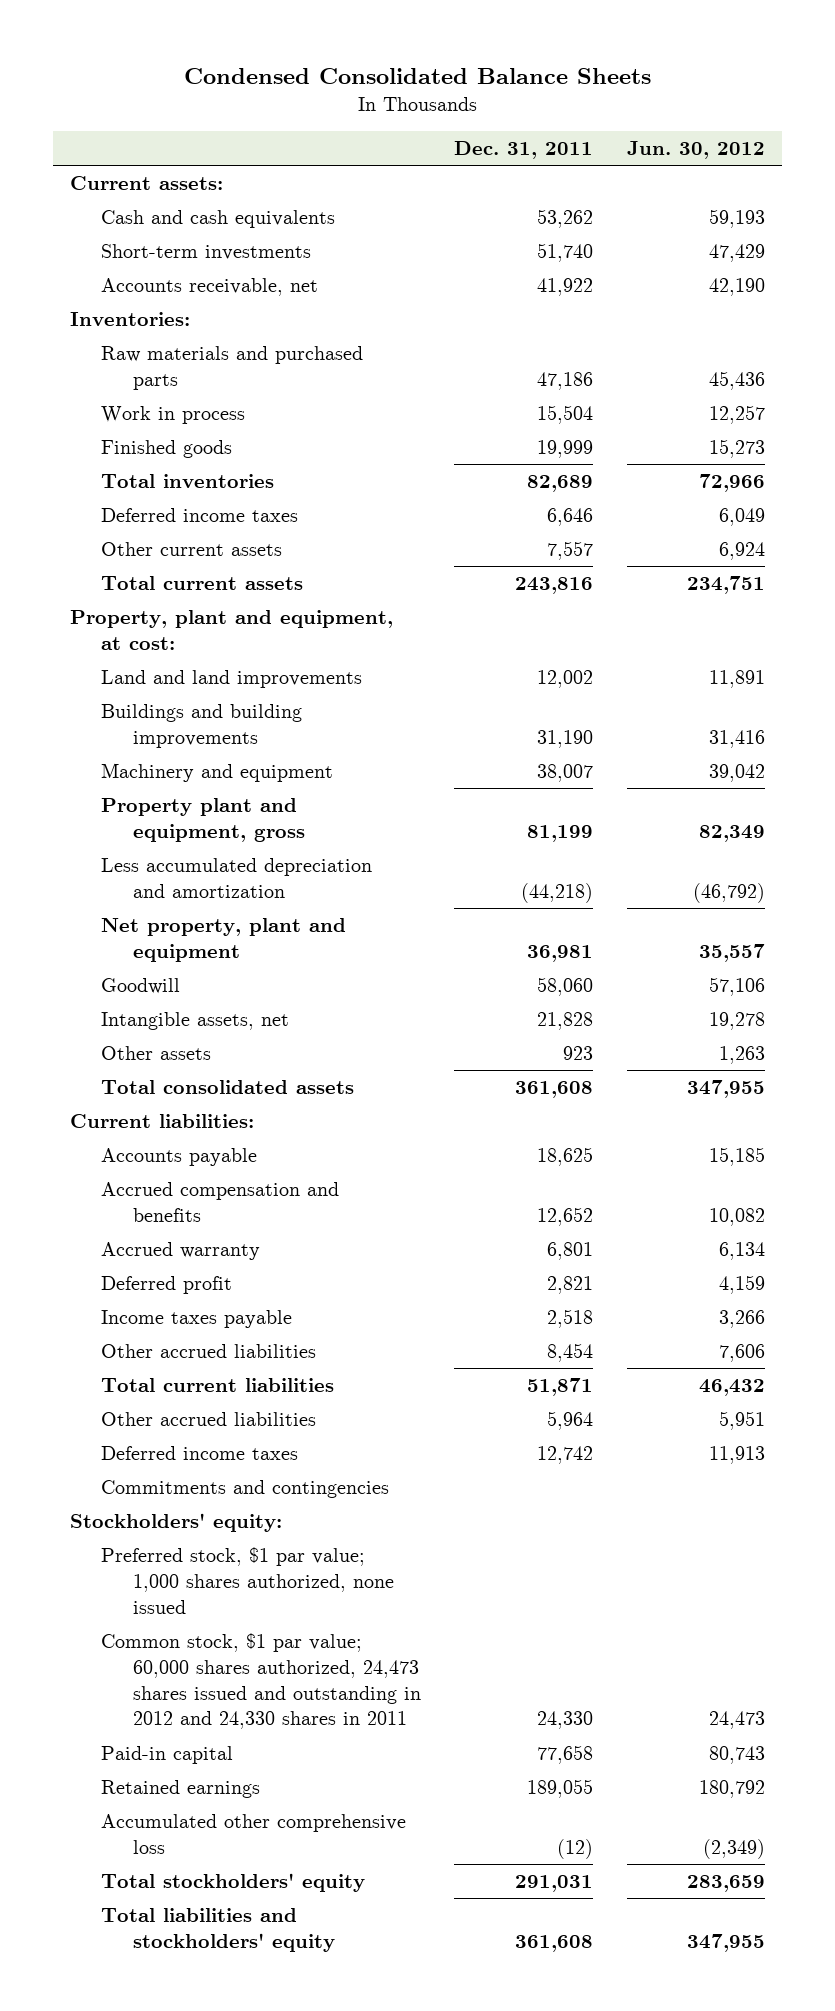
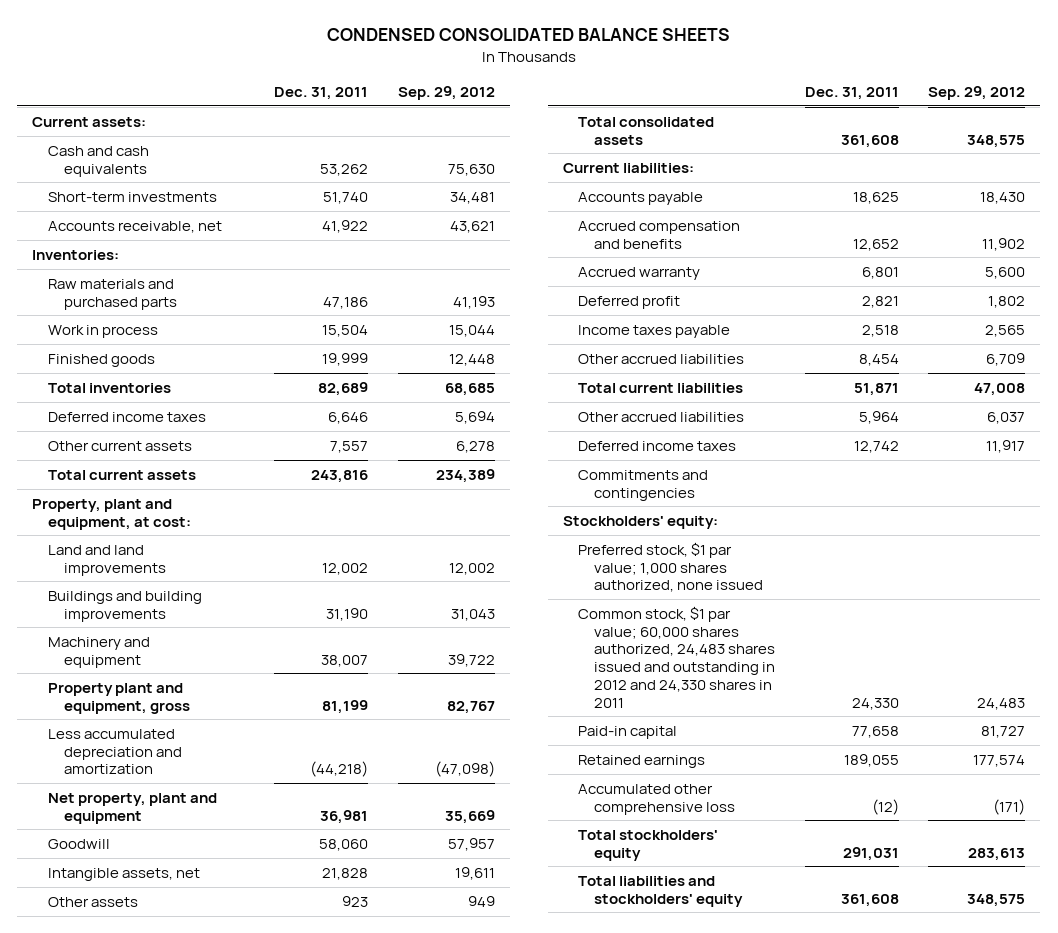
- Condensed Consolidated Balance Sheets
+ CONDENSED CONSOLIDATED BALANCE SHEETS
- | Dec. 31, 2011 | Jun. 30, 2012
+ | Dec. 31, 2011 | Sep. 29, 2012
- Common stock, $1 par value; 60,000 shares authorized, 24,473 shares issued and outstanding in 2012 and 24,330 shares in 2011 | 24,330 | 24,473
+ Common stock, $1 par value; 60,000 shares authorized, 24,483 shares issued and outstanding in 2012 and 24,330 shares in 2011 | 24,330 | 24,483

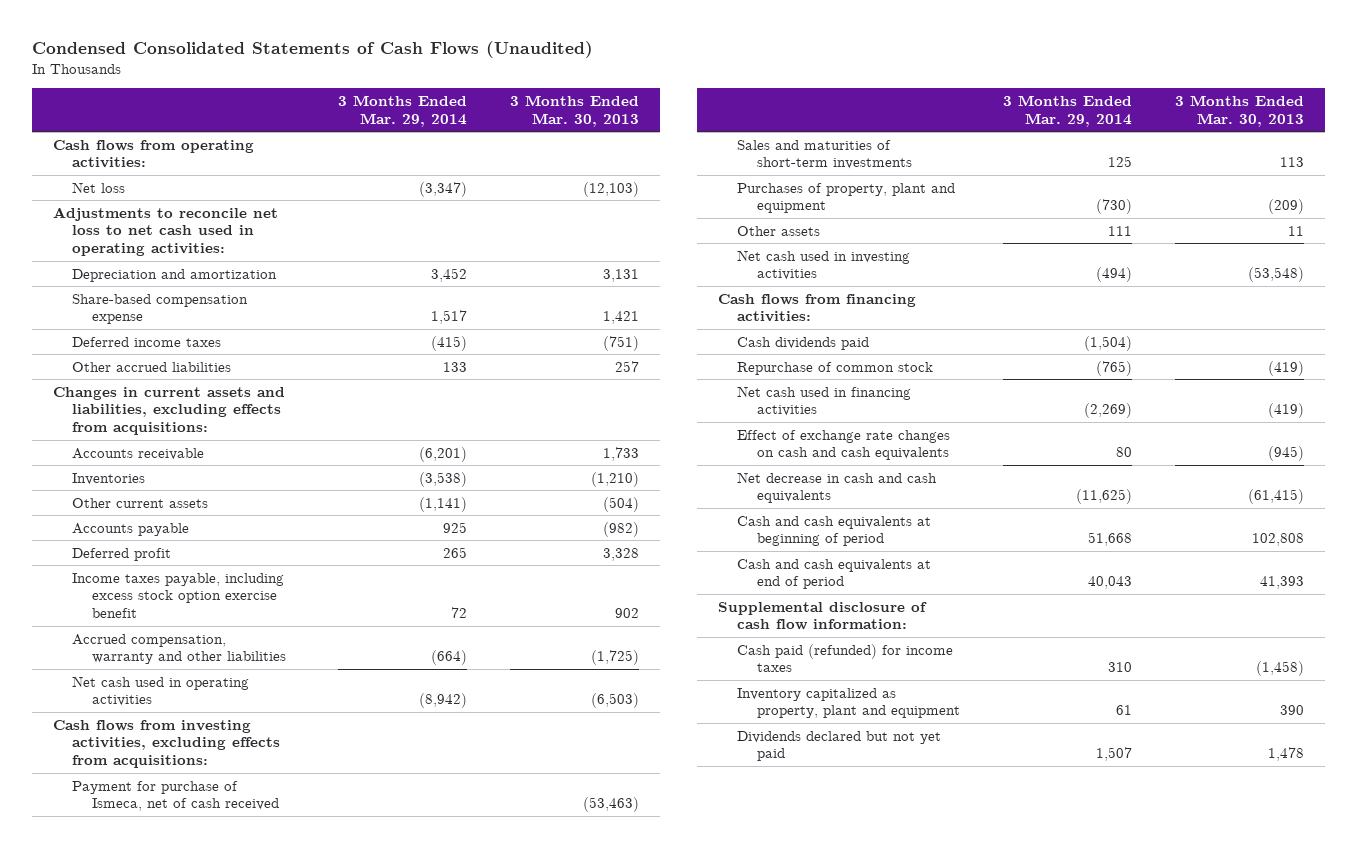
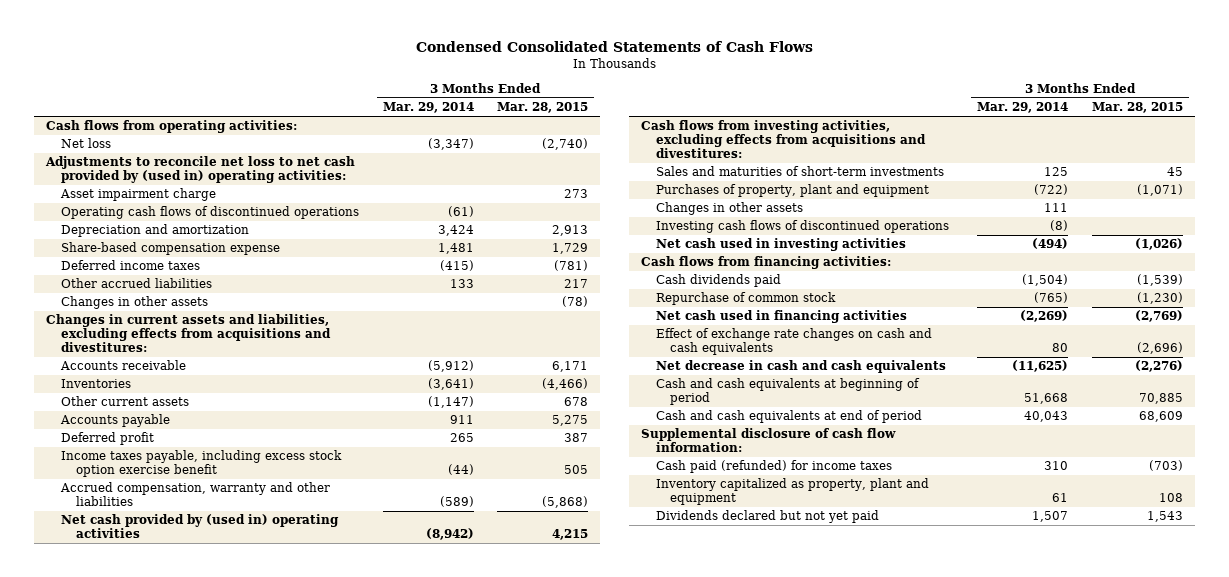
- Condensed Consolidated Statements of Cash Flows (Unaudited)
+ Condensed Consolidated Statements of Cash Flows
- | 3 Months Ended Mar. 29, 2014 | 3 Months Ended Mar. 30, 2013
+ | 3 Months Ended Mar. 29, 2014 | 3 Months Ended Mar. 28, 2015
- Adjustments to reconcile net loss to net cash used in operating activities:
- Depreciation and amortization | 3,452 | 3,131
- Share-based compensation expense | 1,517 | 1,421
+ Adjustments to reconcile net loss to net cash provided by (used in) operating activities:
+ Asset impairment charge | | 273
+ Operating cash flows of discontinued operations | (61) |
+ Depreciation and amortization | 3,424 | 2,913
+ Share-based compensation expense | 1,481 | 1,729
- Changes in current assets and liabilities, excluding effects from acquisitions:
- Accounts receivable | (6,201) | 1,733
- Inventories | (3,538) | (1,210)
- Other current assets | (1,141) | (504)
- Accounts payable | 925 | (982)
+ Changes in other assets | | (78)
+ Changes in current assets and liabilities, excluding effects from acquisitions and divestitures:
+ Accounts receivable | (5,912) | 6,171
+ Inventories | (3,641) | (4,466)
+ Other current assets | (1,147) | 678
+ Accounts payable | 911 | 5,275
- Income taxes payable, including excess stock option exercise benefit | 72 | 902
- Accrued compensation, warranty and other liabilities | (664) | (1,725)
- Net cash used in operating activities | (8,942) | (6,503)
- Cash flows from investing activities, excluding effects from acquisitions:
- Payment for purchase of Ismeca, net of cash received | | (53,463)
+ Income taxes payable, including excess stock option exercise benefit | (44) | 505
+ Accrued compensation, warranty and other liabilities | (589) | (5,868)
+ Net cash provided by (used in) operating activities | (8,942) | 4,215
+ Cash flows from investing activities, excluding effects from acquisitions and divestitures:
- Purchases of property, plant and equipment | (730) | (209)
- Other assets | 111 | 11
+ Purchases of property, plant and equipment | (722) | (1,071)
+ Changes in other assets | 111 |
+ Investing cash flows of discontinued operations | (8) |

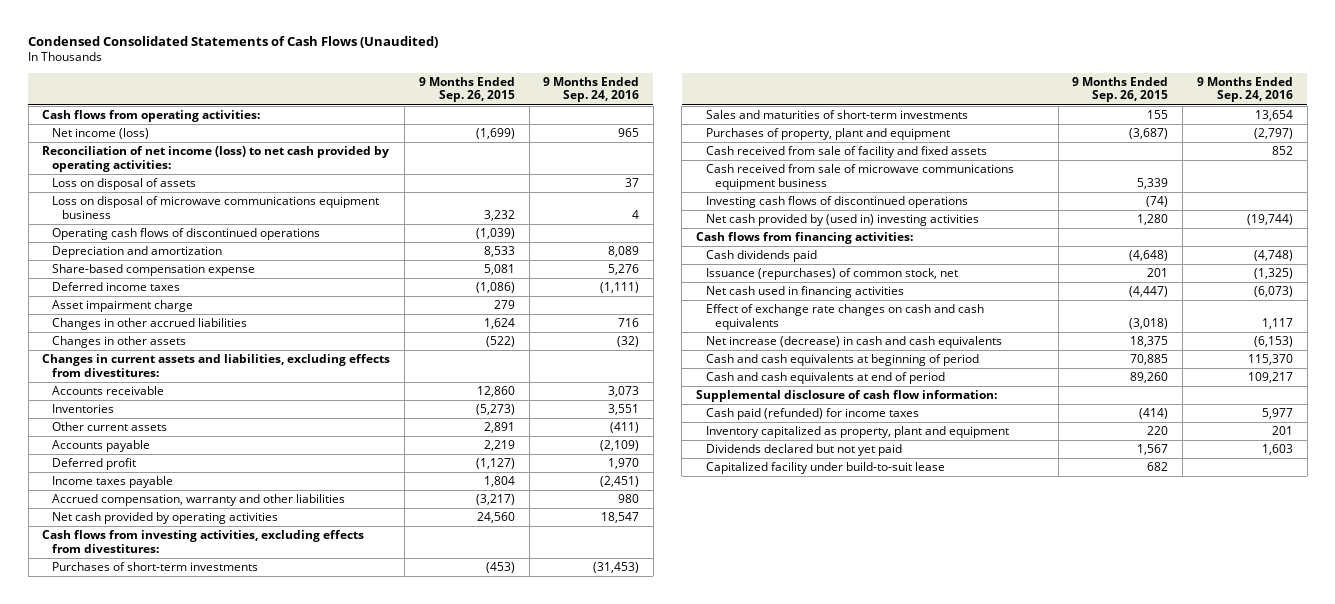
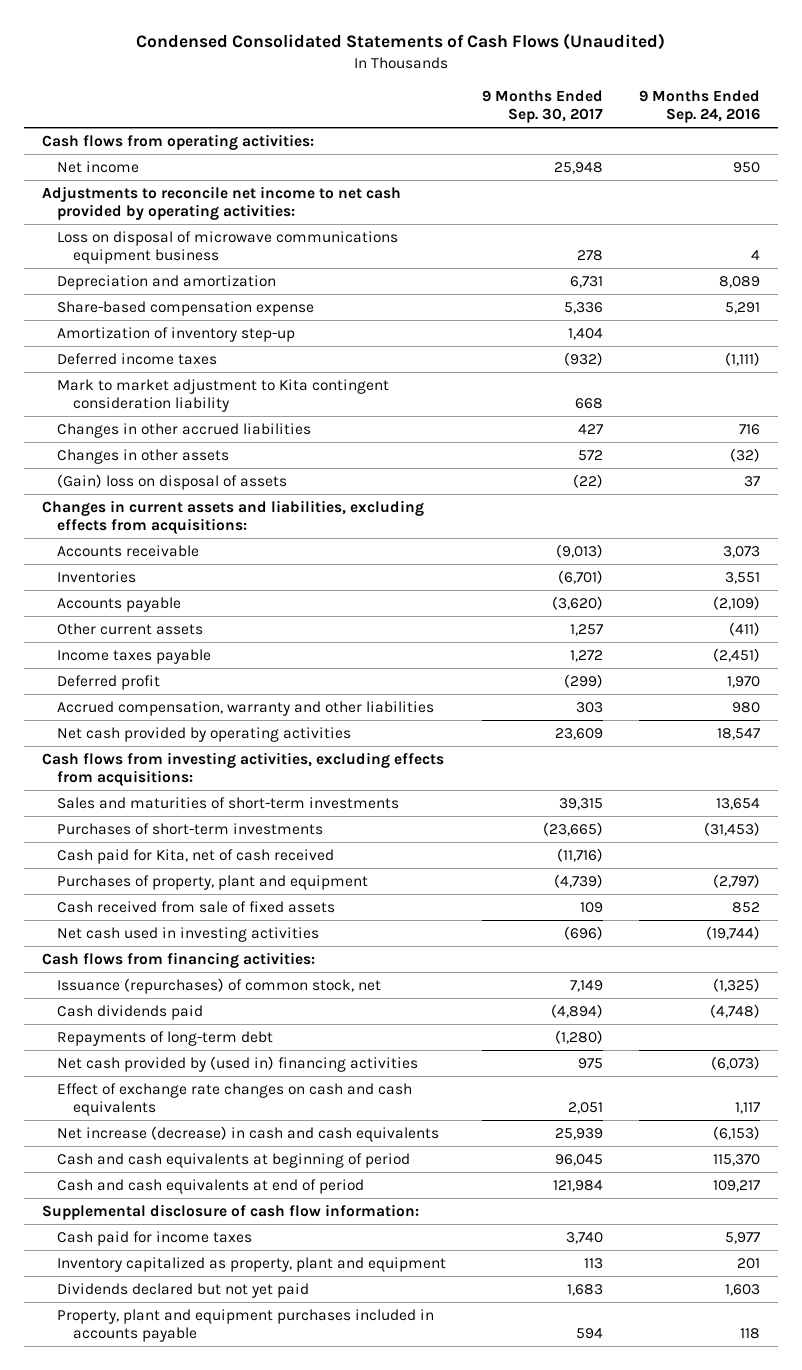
- | 9 Months Ended Sep. 26, 2015 | 9 Months Ended Sep. 24, 2016
+ | 9 Months Ended Sep. 30, 2017 | 9 Months Ended Sep. 24, 2016
- Net income (loss) | (1,699) | 965
- Reconciliation of net income (loss) to net cash provided by operating activities:
- Loss on disposal of assets | | 37
+ Net income | 25,948 | 950
+ Adjustments to reconcile net income to net cash provided by operating activities:
- Operating cash flows of discontinued operations | (1,039) |
- Share-based compensation expense | 5,081 | 5,276
+ Share-based compensation expense | 5,336 | 5,291
+ Amortization of inventory step-up | 1,404 |
- Asset impairment charge | 279 |
+ Mark to market adjustment to Kita contingent consideration liability | 668 |
- Changes in current assets and liabilities, excluding effects from divestitures:
+ (Gain) loss on disposal of assets | (22) | 37
+ Changes in current assets and liabilities, excluding effects from acquisitions:
moved down: Other current assets | 1,257 | (411)
moved down: Deferred profit | (299) | 1,970
- Cash flows from investing activities, excluding effects from divestitures:
+ Cash flows from investing activities, excluding effects from acquisitions:
moved down: Purchases of short-term investments | (23,665) | (31,453)
+ Cash paid for Kita, net of cash received | (11,716) |
- Cash received from sale of facility and fixed assets | | 852
- Cash received from sale of microwave communications equipment business | 5,339 |
- Investing cash flows of discontinued operations | (74) |
- Net cash provided by (used in) investing activities | 1,280 | (19,744)
+ Cash received from sale of fixed assets | 109 | 852
+ Net cash used in investing activities | (696) | (19,744)
- Net cash used in financing activities | (4,447) | (6,073)
moved down: Cash dividends paid | (4,894) | (4,748)
+ Repayments of long-term debt | (1,280) |
+ Net cash provided by (used in) financing activities | 975 | (6,073)
- Cash paid (refunded) for income taxes | (414) | 5,977
+ Cash paid for income taxes | 3,740 | 5,977
- Capitalized facility under build-to-suit lease | 682 |
+ Property, plant and equipment purchases included in accounts payable | 594 | 118

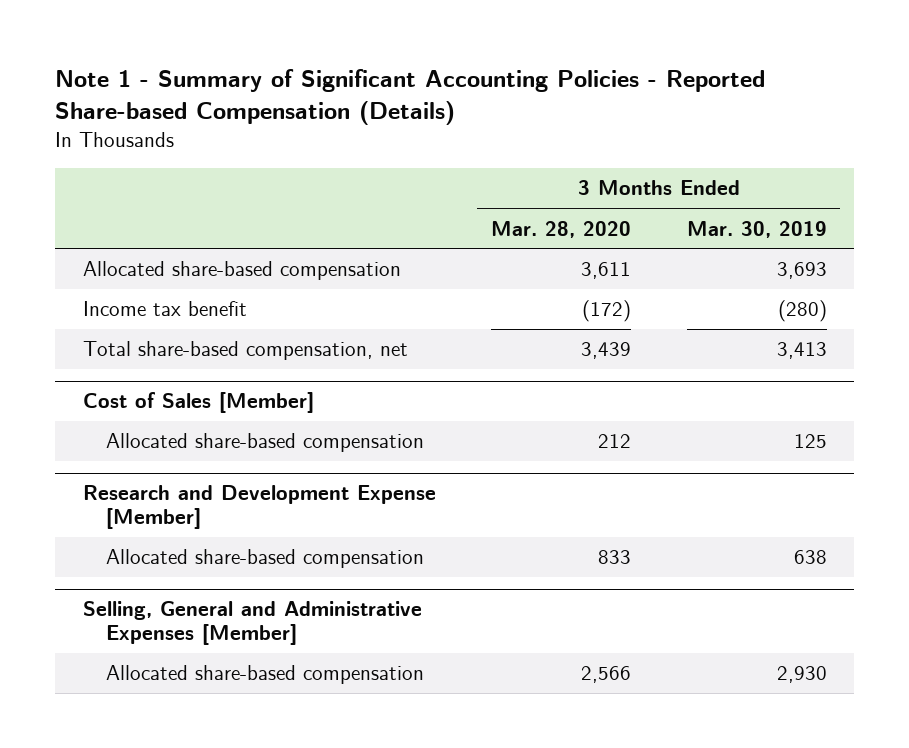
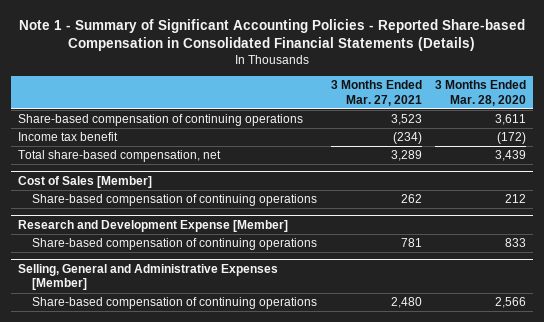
- Note 1 - Summary of Significant Accounting Policies - Reported Share-based Compensation (Details)
+ Note 1 - Summary of Significant Accounting Policies - Reported Share-based Compensation in Consolidated Financial Statements (Details)
- | 3 Months Ended Mar. 28, 2020 | 3 Months Ended Mar. 30, 2019
+ | 3 Months Ended Mar. 27, 2021 | 3 Months Ended Mar. 28, 2020
- Allocated share-based compensation | 3,611 | 3,693
+ Share-based compensation of continuing operations | 3,523 | 3,611
@ Cost of Sales [Member]
- Allocated share-based compensation | 212 | 125
+ Share-based compensation of continuing operations | 262 | 212
@ Research and Development Expense [Member]
- Allocated share-based compensation | 833 | 638
+ Share-based compensation of continuing operations | 781 | 833
@ Selling, General and Administrative Expenses [Member]
- Allocated share-based compensation | 2,566 | 2,930
+ Share-based compensation of continuing operations | 2,480 | 2,566

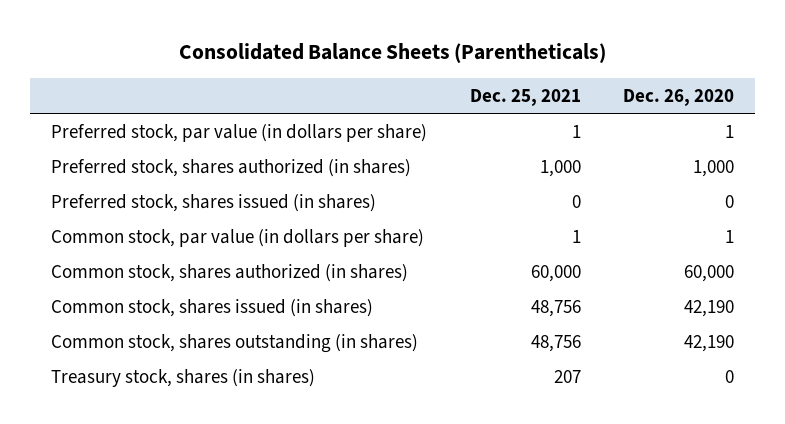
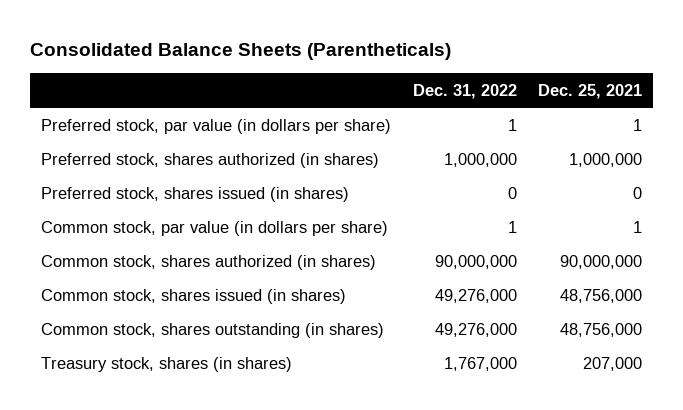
- | Dec. 25, 2021 | Dec. 26, 2020
+ | Dec. 31, 2022 | Dec. 25, 2021
- Preferred stock, shares authorized (in shares) | 1,000 | 1,000
+ Preferred stock, shares authorized (in shares) | 1,000,000 | 1,000,000
- Common stock, shares authorized (in shares) | 60,000 | 60,000
- Common stock, shares issued (in shares) | 48,756 | 42,190
- Common stock, shares outstanding (in shares) | 48,756 | 42,190
- Treasury stock, shares (in shares) | 207 | 0
+ Common stock, shares authorized (in shares) | 90,000,000 | 90,000,000
+ Common stock, shares issued (in shares) | 49,276,000 | 48,756,000
+ Common stock, shares outstanding (in shares) | 49,276,000 | 48,756,000
+ Treasury stock, shares (in shares) | 1,767,000 | 207,000

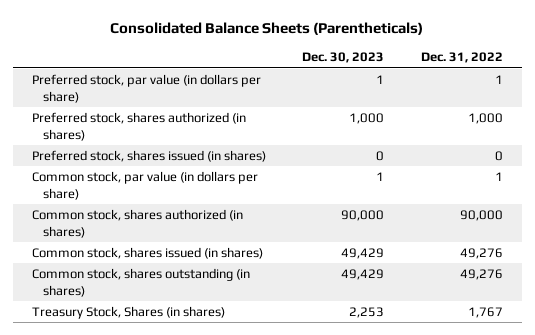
- | Dec. 31, 2022 | Dec. 25, 2021
+ | Dec. 30, 2023 | Dec. 31, 2022
- Preferred stock, shares authorized (in shares) | 1,000,000 | 1,000,000
+ Preferred stock, shares authorized (in shares) | 1,000 | 1,000
- Common stock, shares authorized (in shares) | 90,000,000 | 90,000,000
- Common stock, shares issued (in shares) | 49,276,000 | 48,756,000
- Common stock, shares outstanding (in shares) | 49,276,000 | 48,756,000
- Treasury stock, shares (in shares) | 1,767,000 | 207,000
+ Common stock, shares authorized (in shares) | 90,000 | 90,000
+ Common stock, shares issued (in shares) | 49,429 | 49,276
+ Common stock, shares outstanding (in shares) | 49,429 | 49,276
+ Treasury Stock, Shares (in shares) | 2,253 | 1,767

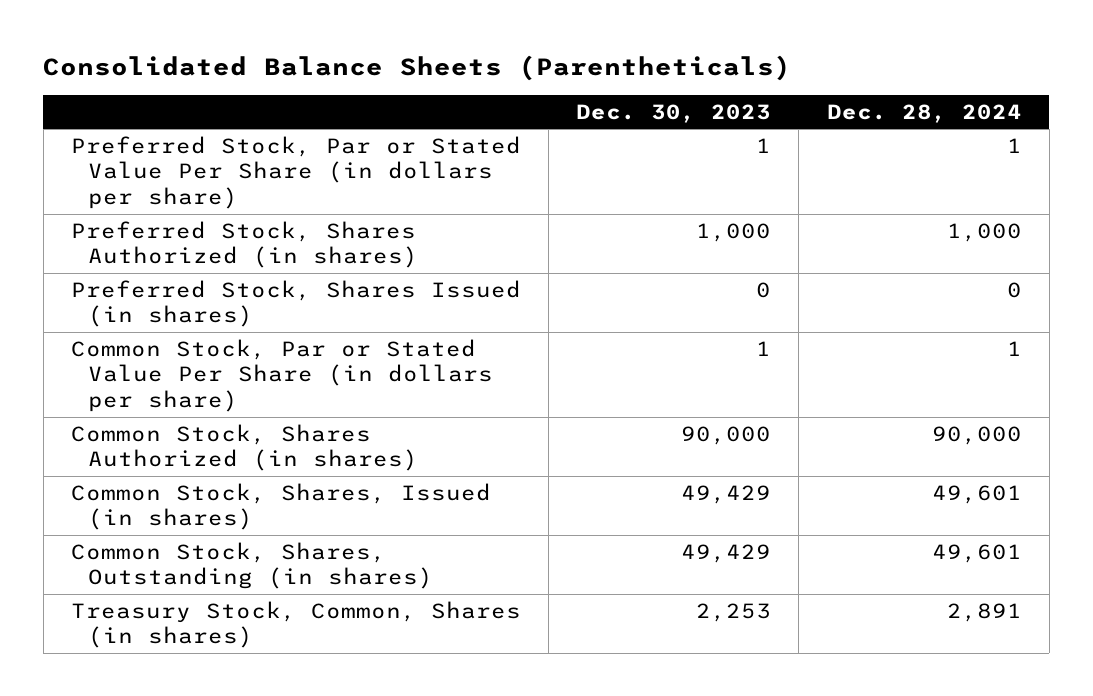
- | Dec. 30, 2023 | Dec. 31, 2022
+ | Dec. 30, 2023 | Dec. 28, 2024
- Preferred stock, par value (in dollars per share) | 1 | 1
- Preferred stock, shares authorized (in shares) | 1,000 | 1,000
- Preferred stock, shares issued (in shares) | 0 | 0
- Common stock, par value (in dollars per share) | 1 | 1
- Common stock, shares authorized (in shares) | 90,000 | 90,000
- Common stock, shares issued (in shares) | 49,429 | 49,276
- Common stock, shares outstanding (in shares) | 49,429 | 49,276
- Treasury Stock, Shares (in shares) | 2,253 | 1,767
+ Preferred Stock, Par or Stated Value Per Share (in dollars per share) | 1 | 1
+ Preferred Stock, Shares Authorized (in shares) | 1,000 | 1,000
+ Preferred Stock, Shares Issued (in shares) | 0 | 0
+ Common Stock, Par or Stated Value Per Share (in dollars per share) | 1 | 1
+ Common Stock, Shares Authorized (in shares) | 90,000 | 90,000
+ Common Stock, Shares, Issued (in shares) | 49,429 | 49,601
+ Common Stock, Shares, Outstanding (in shares) | 49,429 | 49,601
+ Treasury Stock, Common, Shares (in shares) | 2,253 | 2,891

